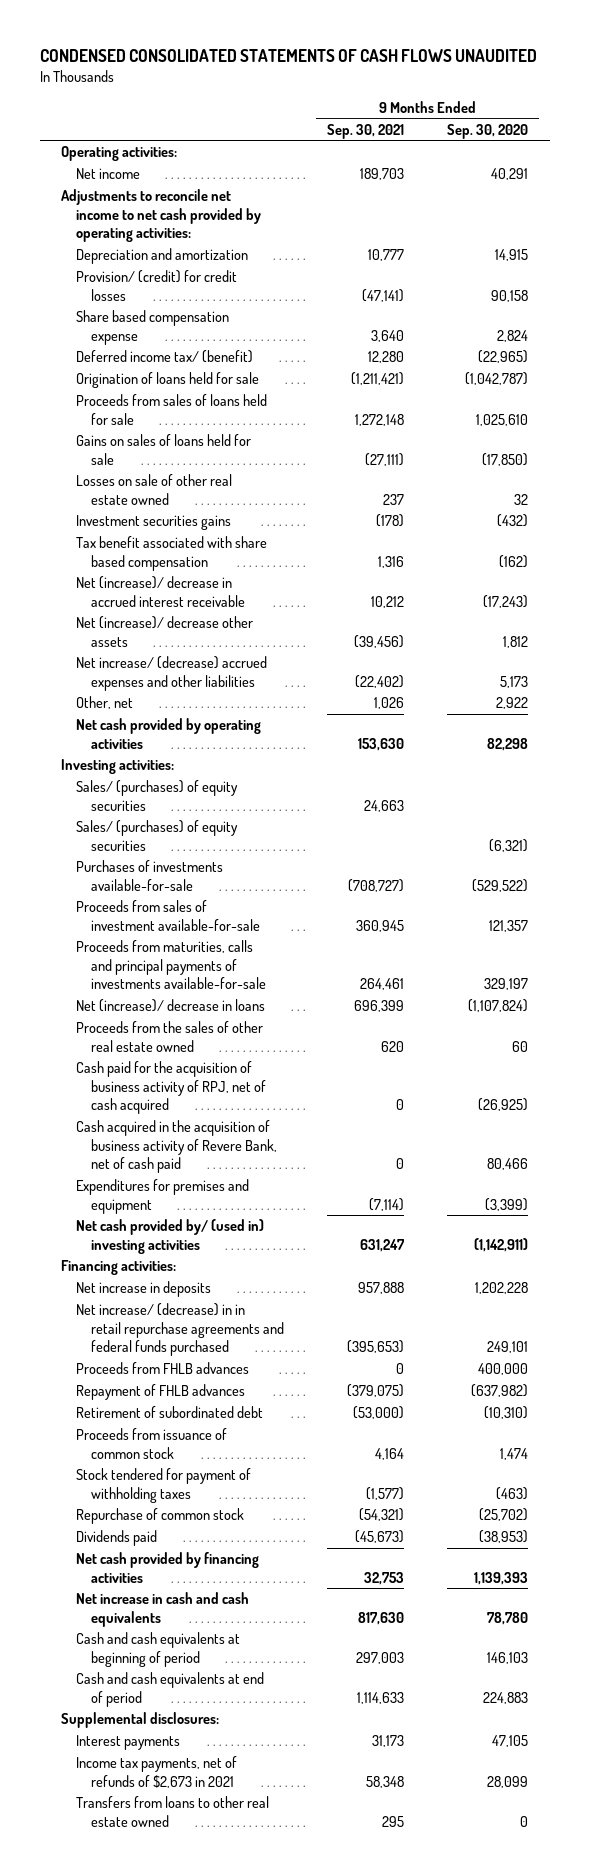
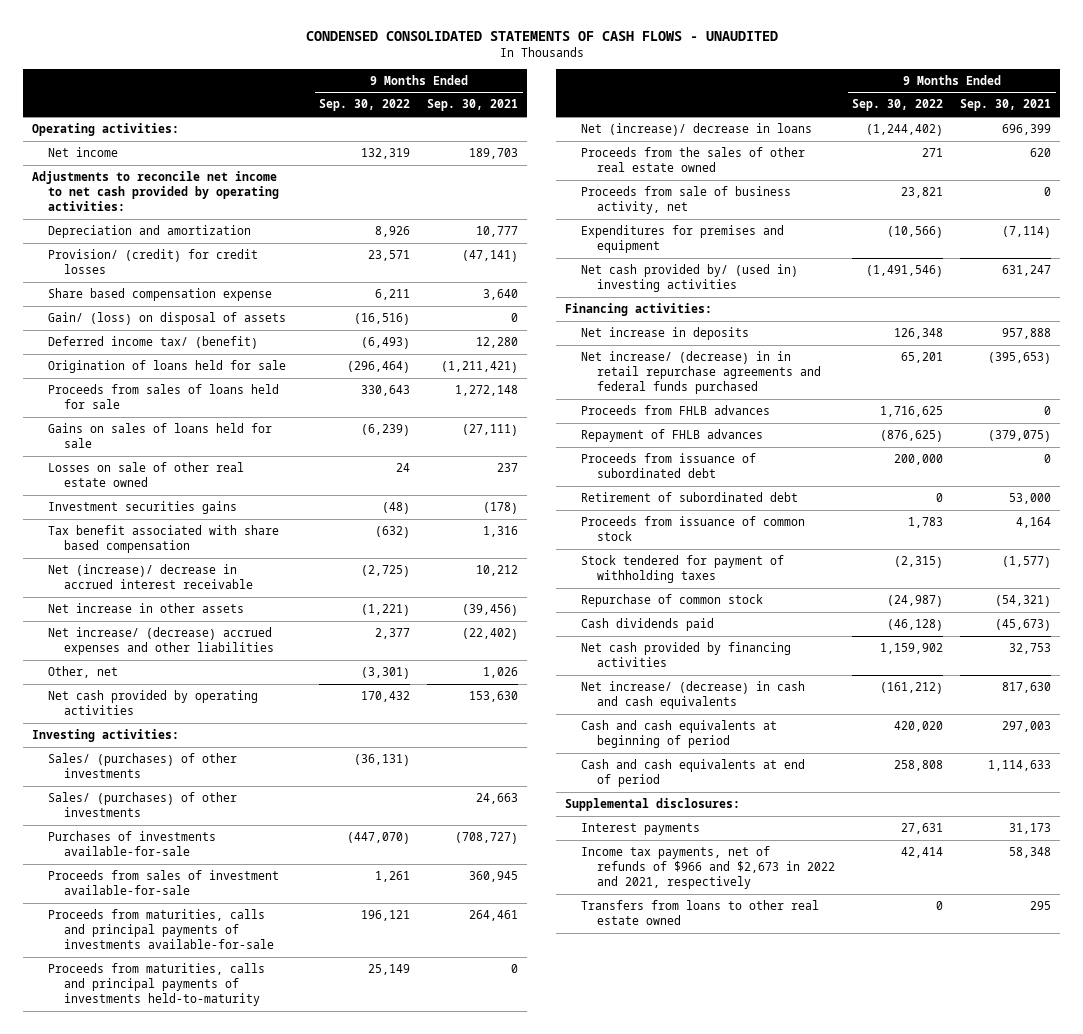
- CONDENSED CONSOLIDATED STATEMENTS OF CASH FLOWS UNAUDITED
+ CONDENSED CONSOLIDATED STATEMENTS OF CASH FLOWS - UNAUDITED
- | 9 Months Ended Sep. 30, 2021 | 9 Months Ended Sep. 30, 2020
+ | 9 Months Ended Sep. 30, 2022 | 9 Months Ended Sep. 30, 2021
+ Gain/ (loss) on disposal of assets | (16,516) | 0
- Net (increase)/ decrease other assets | (39,456) | 1,812
+ Net increase in other assets | (1,221) | (39,456)
- Sales/ (purchases) of equity securities | 24,663 |
- Sales/ (purchases) of equity securities | | (6,321)
+ Sales/ (purchases) of other investments | (36,131) |
+ Sales/ (purchases) of other investments | | 24,663
+ Proceeds from maturities, calls and principal payments of investments held-to-maturity | 25,149 | 0
- Cash paid for the acquisition of business activity of RPJ, net of cash acquired | 0 | (26,925)
- Cash acquired in the acquisition of business activity of Revere Bank, net of cash paid | 0 | 80,466
+ Proceeds from sale of business activity, net | 23,821 | 0
- Retirement of subordinated debt | (53,000) | (10,310)
+ Proceeds from issuance of subordinated debt | 200,000 | 0
+ Retirement of subordinated debt | 0 | 53,000
- Dividends paid | (45,673) | (38,953)
+ Cash dividends paid | (46,128) | (45,673)
- Net increase in cash and cash equivalents | 817,630 | 78,780
+ Net increase/ (decrease) in cash and cash equivalents | (161,212) | 817,630
- Income tax payments, net of refunds of $2,673 in 2021 | 58,348 | 28,099
+ Income tax payments, net of refunds of $966 and $2,673 in 2022 and 2021, respectively | 42,414 | 58,348

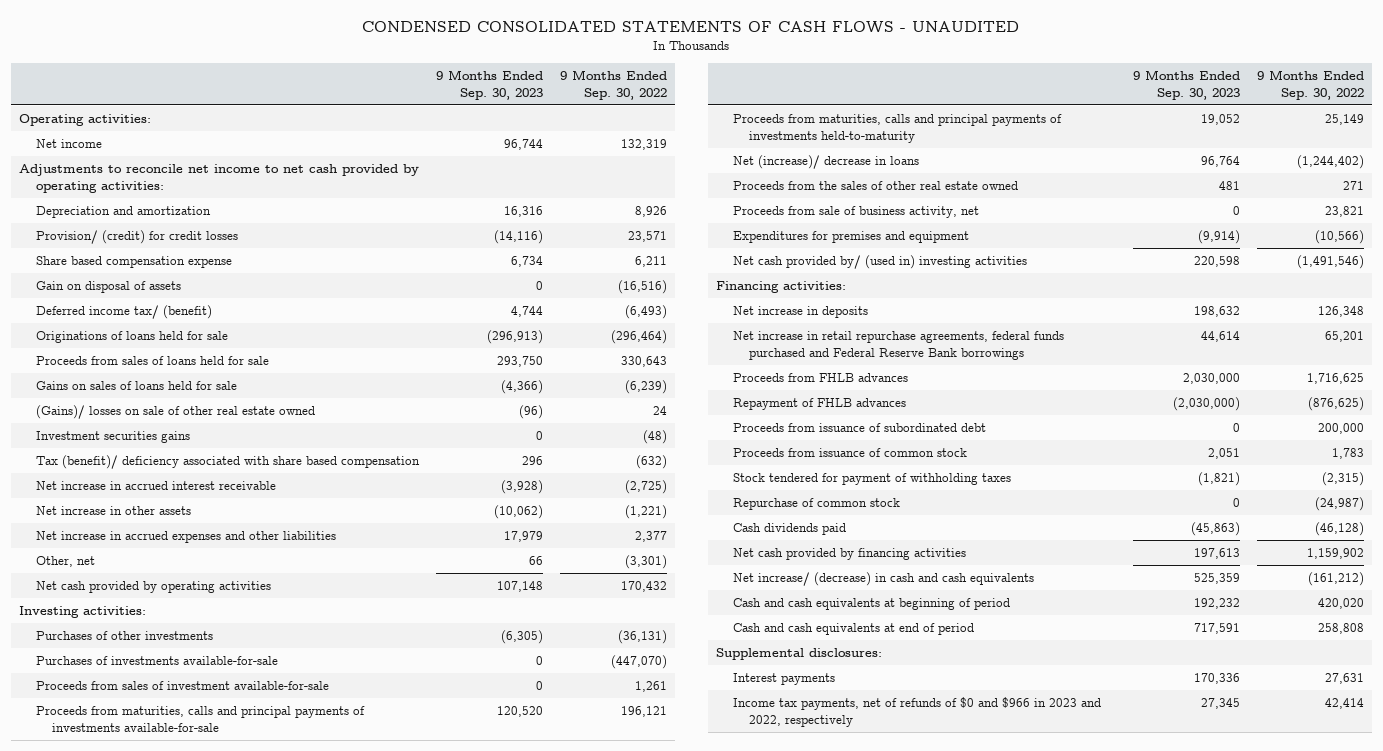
- | 9 Months Ended Sep. 30, 2022 | 9 Months Ended Sep. 30, 2021
+ | 9 Months Ended Sep. 30, 2023 | 9 Months Ended Sep. 30, 2022
- Gain/ (loss) on disposal of assets | (16,516) | 0
+ Gain on disposal of assets | 0 | (16,516)
- Origination of loans held for sale | (296,464) | (1,211,421)
+ Originations of loans held for sale | (296,913) | (296,464)
- Losses on sale of other real estate owned | 24 | 237
+ (Gains)/ losses on sale of other real estate owned | (96) | 24
- Tax benefit associated with share based compensation | (632) | 1,316
- Net (increase)/ decrease in accrued interest receivable | (2,725) | 10,212
+ Tax (benefit)/ deficiency associated with share based compensation | 296 | (632)
+ Net increase in accrued interest receivable | (3,928) | (2,725)
- Net increase/ (decrease) accrued expenses and other liabilities | 2,377 | (22,402)
+ Net increase in accrued expenses and other liabilities | 17,979 | 2,377
- Sales/ (purchases) of other investments | (36,131) |
- Sales/ (purchases) of other investments | | 24,663
+ Purchases of other investments | (6,305) | (36,131)
- Net increase/ (decrease) in in retail repurchase agreements and federal funds purchased | 65,201 | (395,653)
+ Net increase in retail repurchase agreements, federal funds purchased and Federal Reserve Bank borrowings | 44,614 | 65,201
- Retirement of subordinated debt | 0 | 53,000
- Income tax payments, net of refunds of $966 and $2,673 in 2022 and 2021, respectively | 42,414 | 58,348
- Transfers from loans to other real estate owned | 0 | 295
+ Income tax payments, net of refunds of $0 and $966 in 2023 and 2022, respectively | 27,345 | 42,414

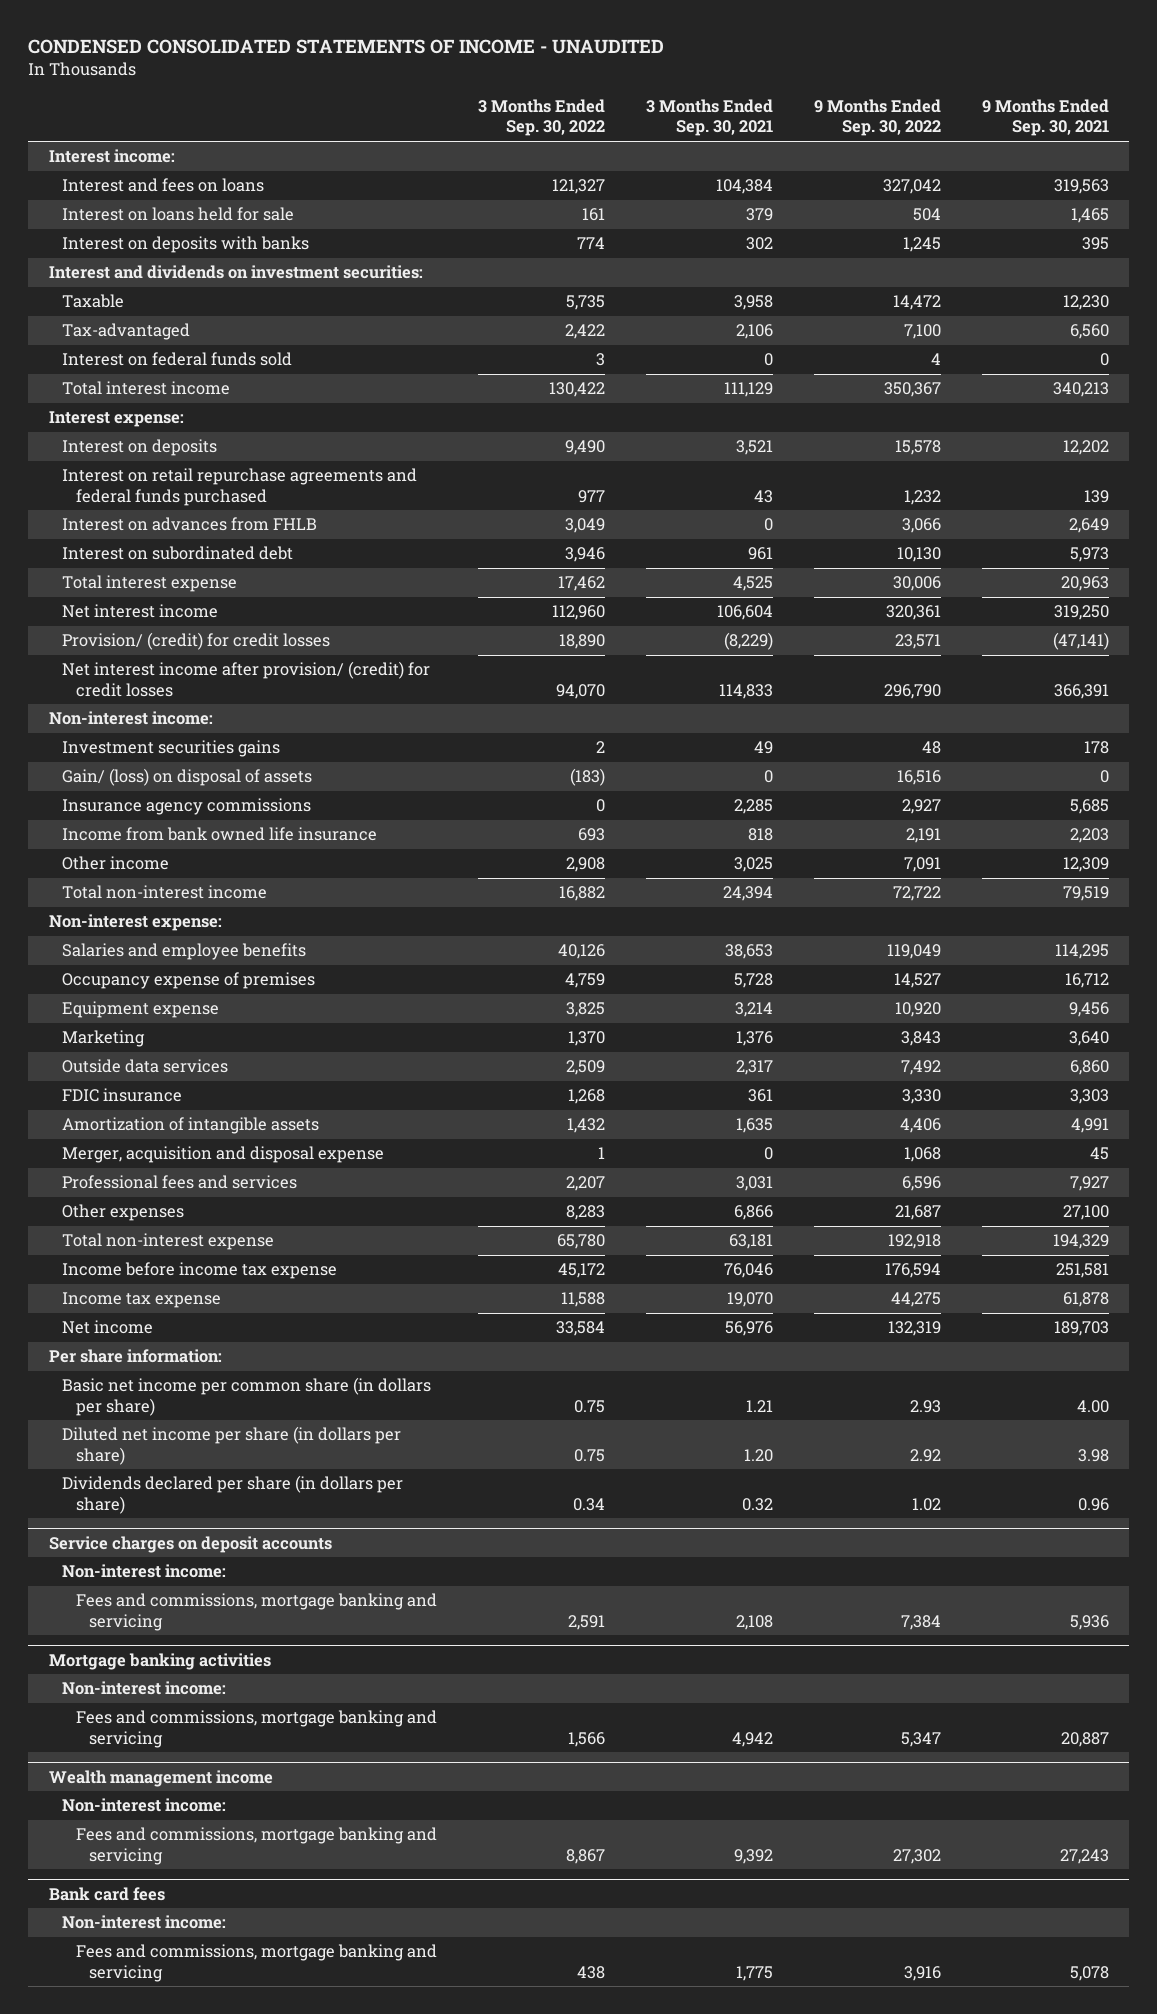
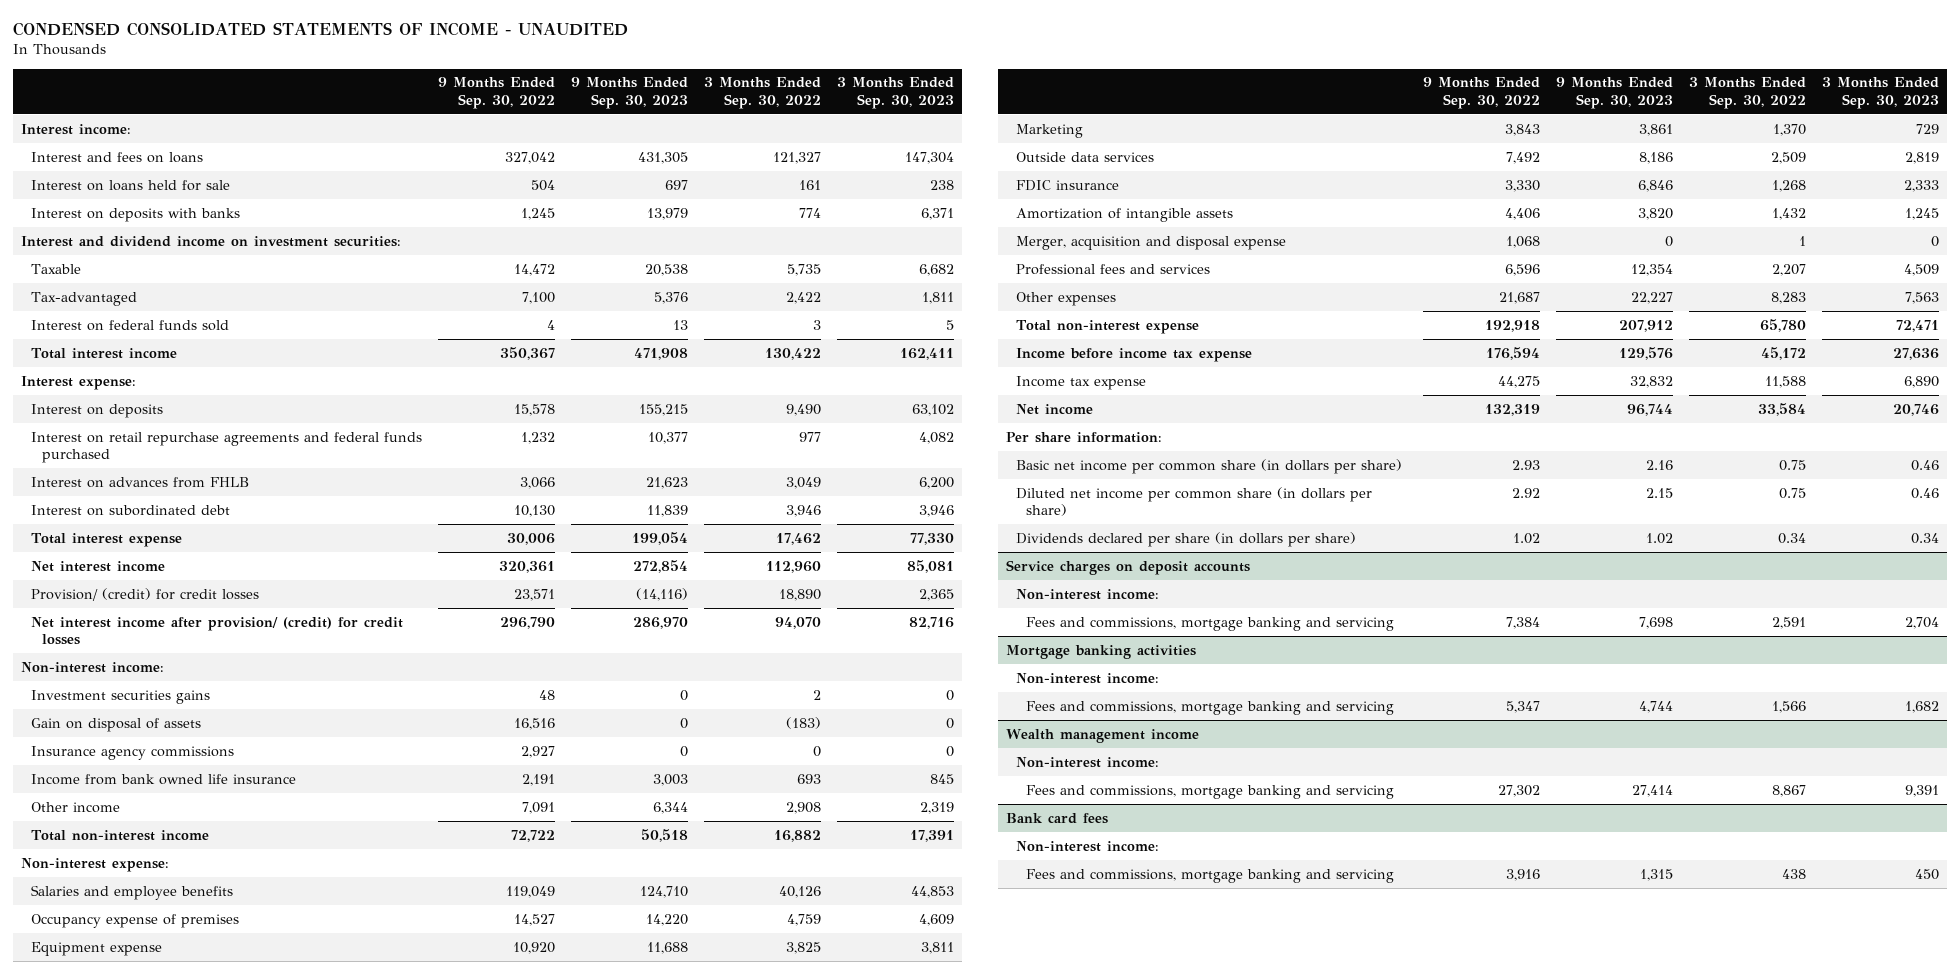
- | 3 Months Ended Sep. 30, 2022 | 3 Months Ended Sep. 30, 2021 | 9 Months Ended Sep. 30, 2022 | 9 Months Ended Sep. 30, 2021
+ | 9 Months Ended Sep. 30, 2022 | 9 Months Ended Sep. 30, 2023 | 3 Months Ended Sep. 30, 2022 | 3 Months Ended Sep. 30, 2023
- Interest and dividends on investment securities:
+ Interest and dividend income on investment securities:
- Gain/ (loss) on disposal of assets | (183) | 0 | 16,516 | 0
+ Gain on disposal of assets | 16,516 | 0 | (183) | 0
- Diluted net income per share (in dollars per share) | 0.75 | 1.20 | 2.92 | 3.98
+ Diluted net income per common share (in dollars per share) | 2.92 | 2.15 | 0.75 | 0.46

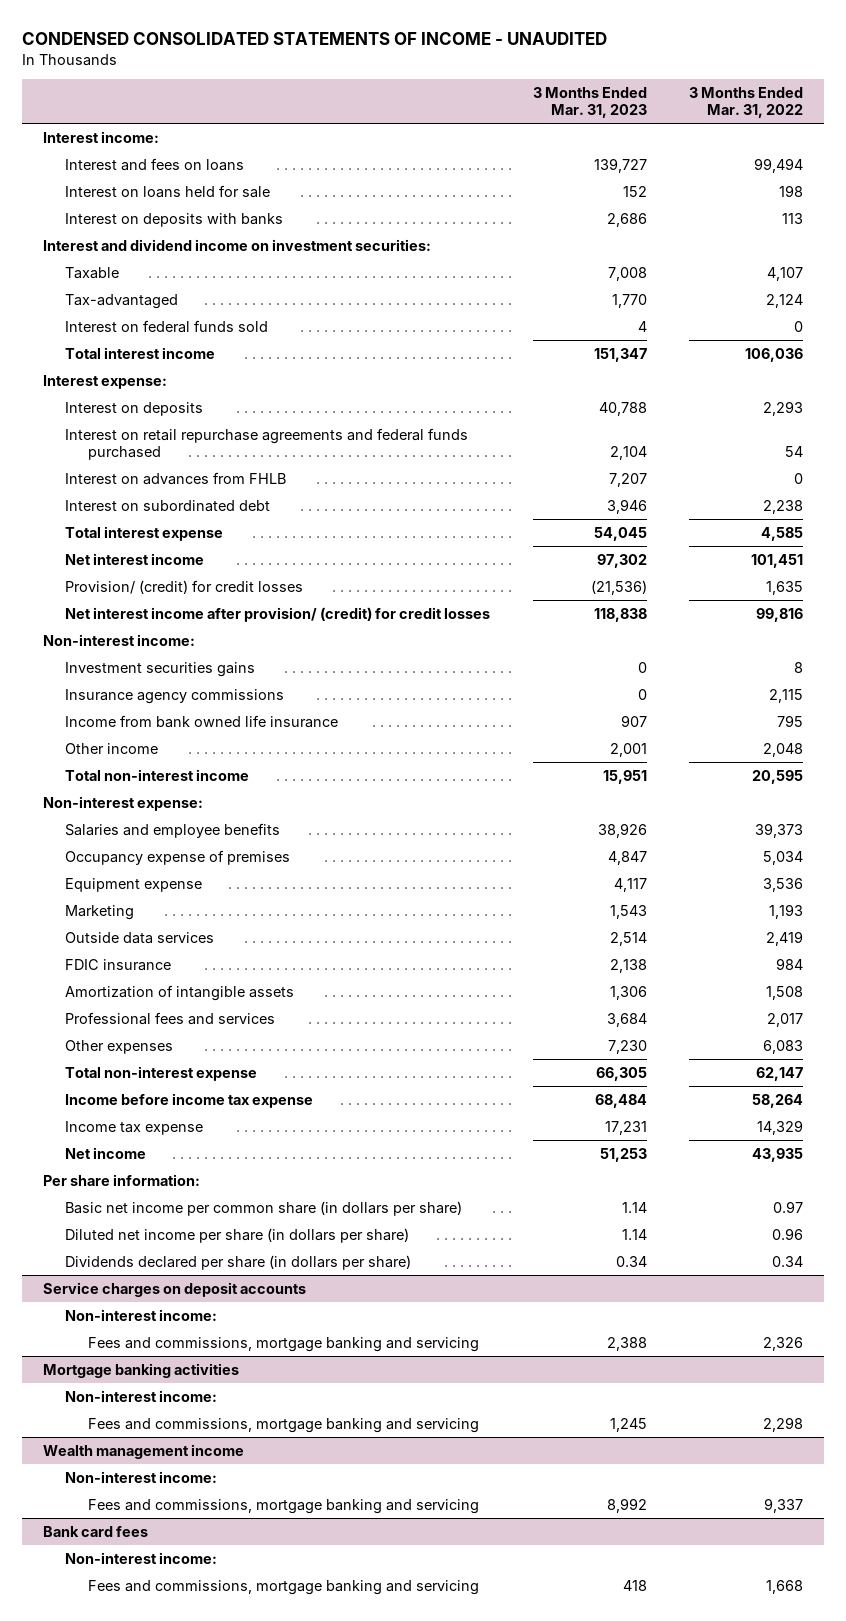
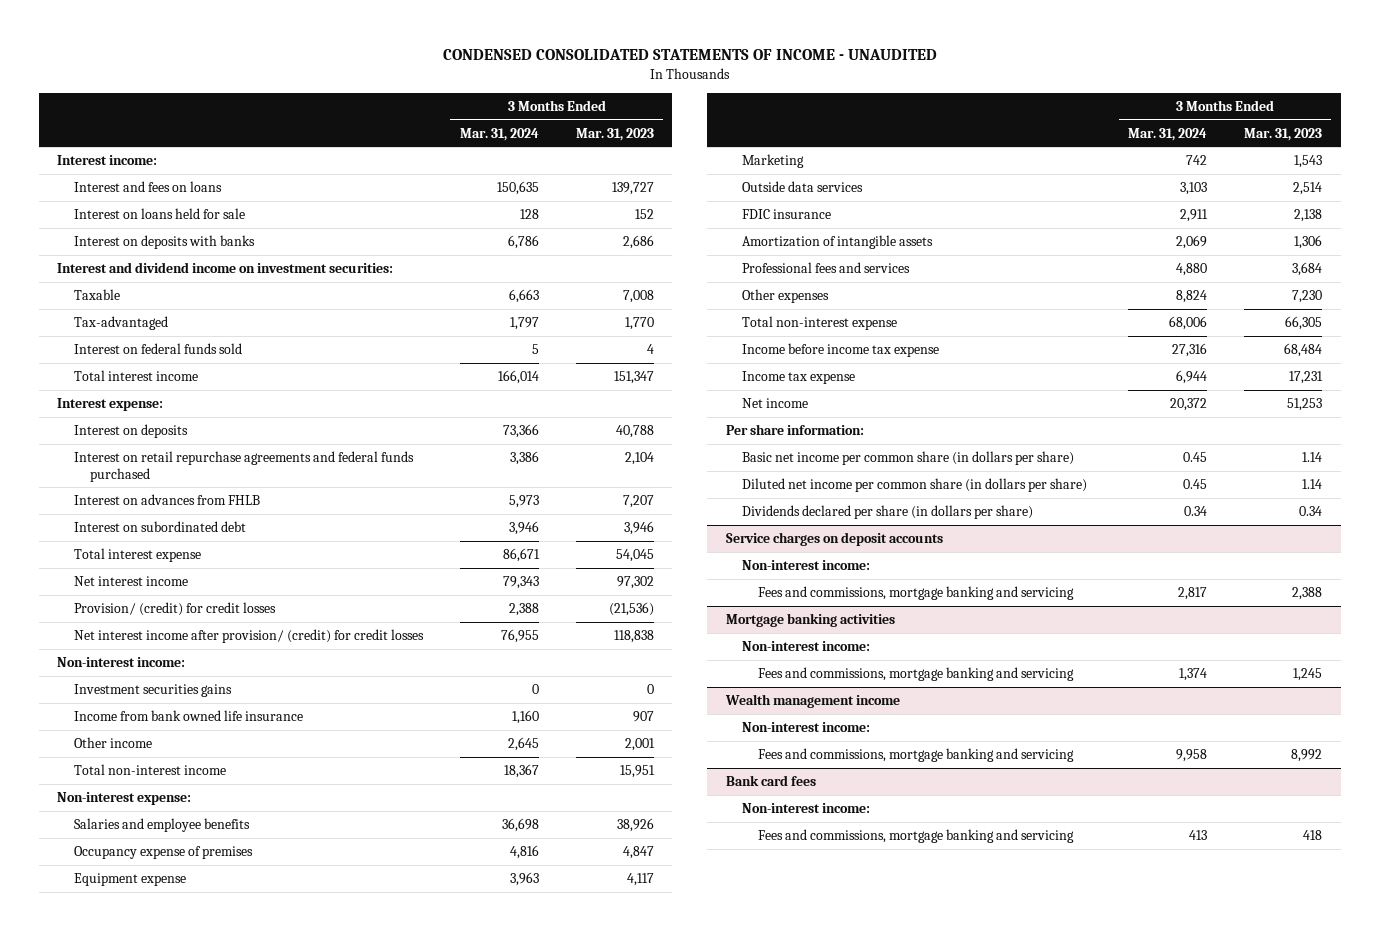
- | 3 Months Ended Mar. 31, 2023 | 3 Months Ended Mar. 31, 2022
+ | 3 Months Ended Mar. 31, 2024 | 3 Months Ended Mar. 31, 2023
- Insurance agency commissions | 0 | 2,115
- Diluted net income per share (in dollars per share) | 1.14 | 0.96
+ Diluted net income per common share (in dollars per share) | 0.45 | 1.14

